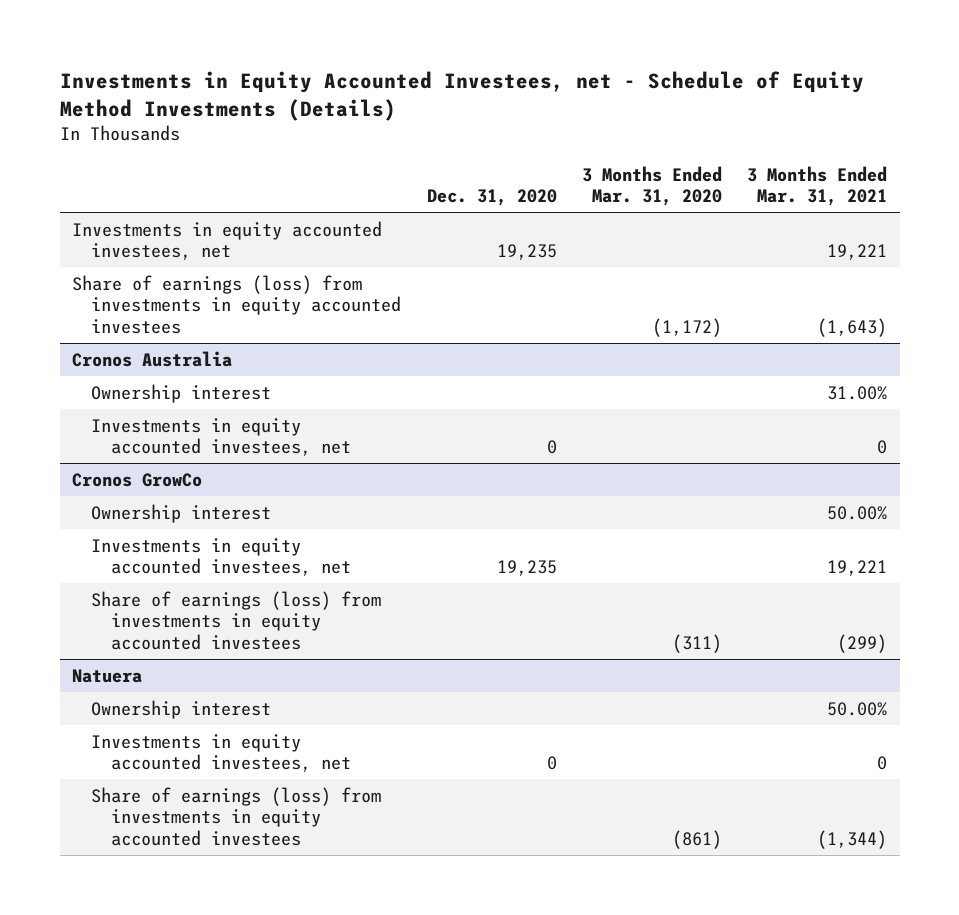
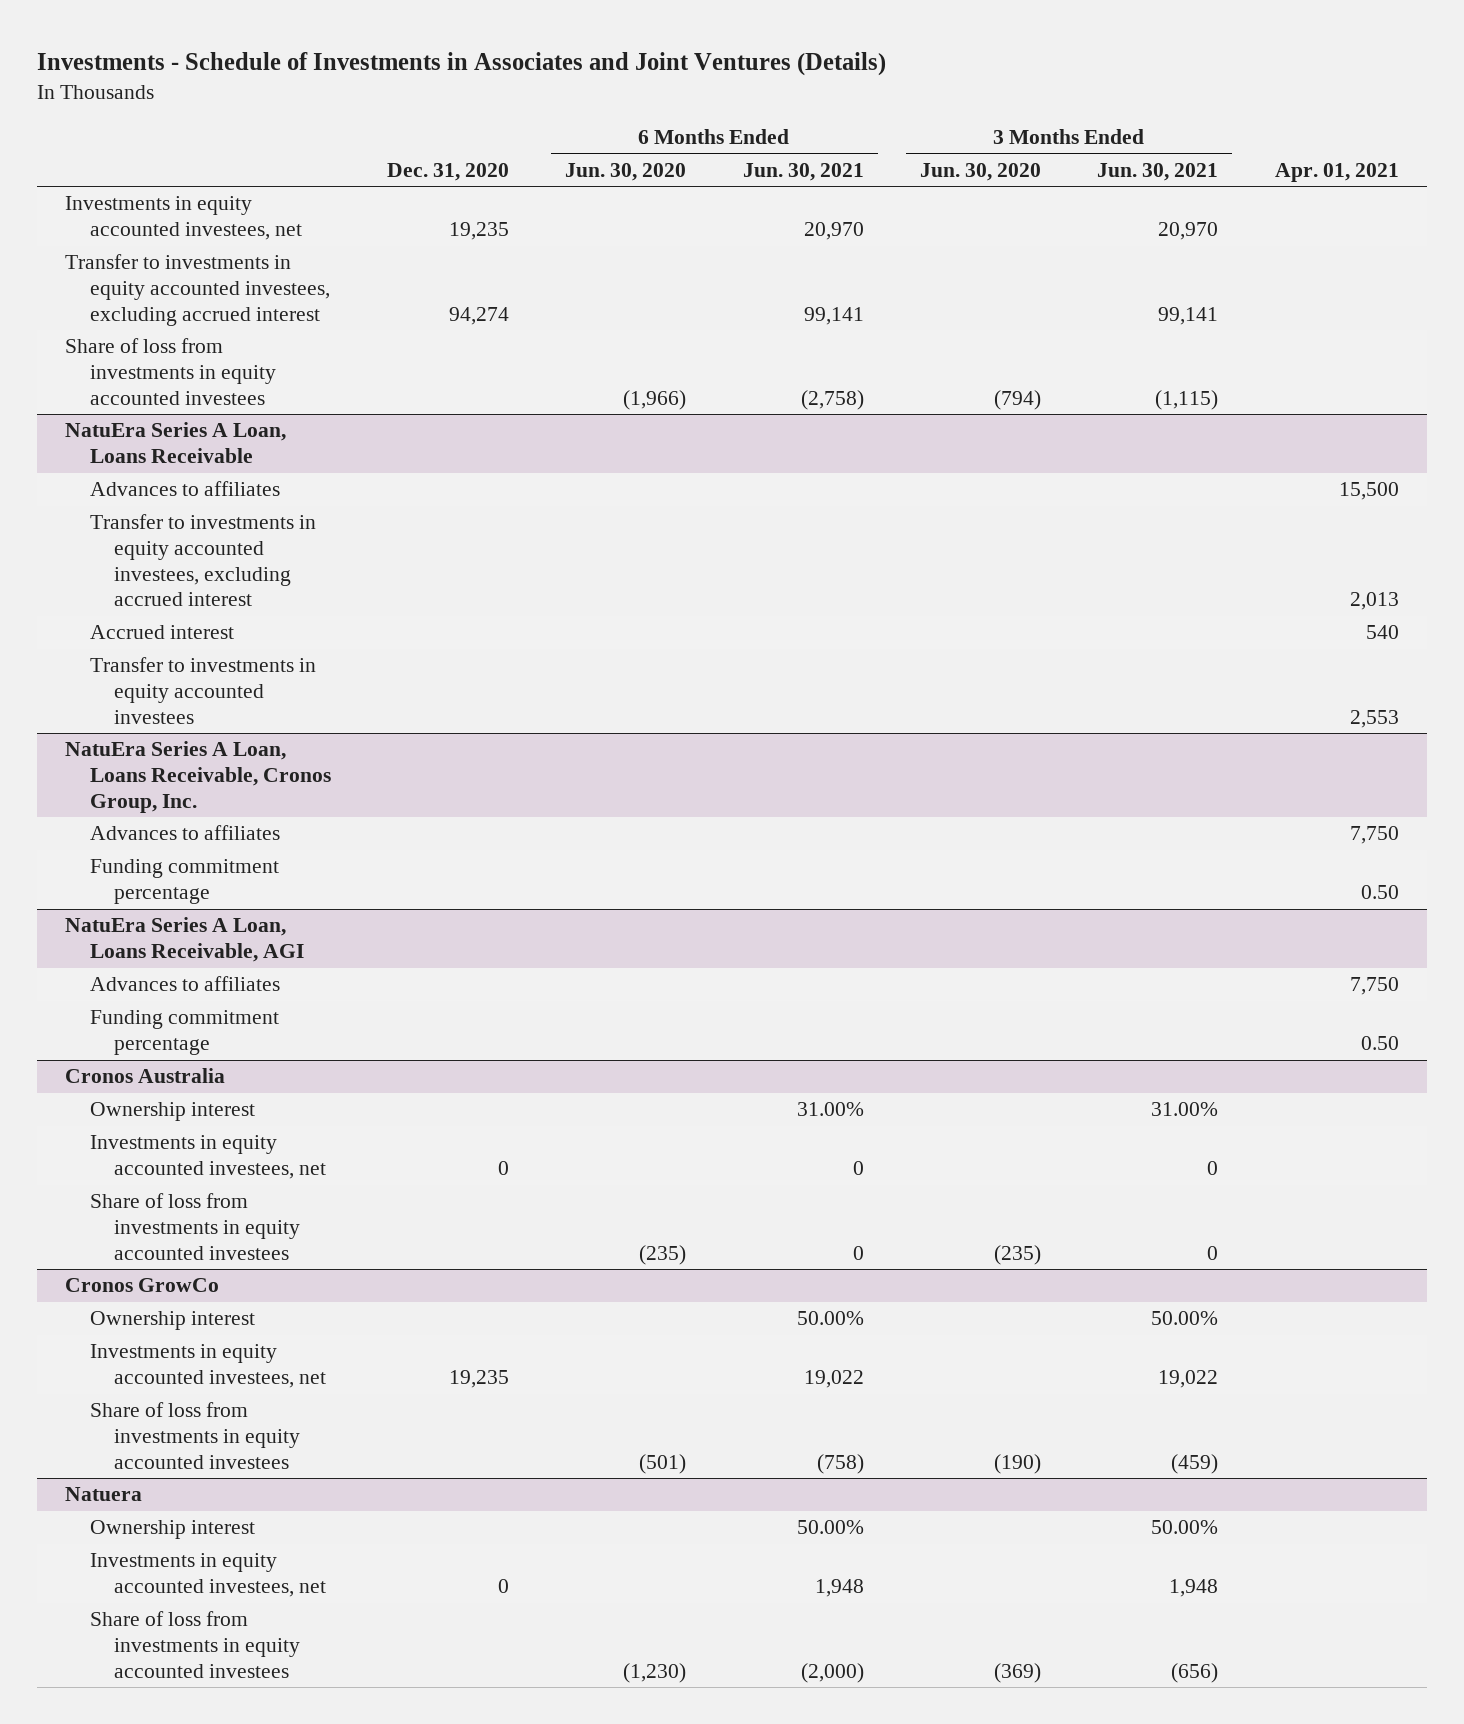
- Investments in Equity Accounted Investees, net - Schedule of Equity Method Investments (Details)
+ Investments - Schedule of Investments in Associates and Joint Ventures (Details)
- | Dec. 31, 2020 | 3 Months Ended Mar. 31, 2020 | 3 Months Ended Mar. 31, 2021
+ | Dec. 31, 2020 | 6 Months Ended Jun. 30, 2020 | 6 Months Ended Jun. 30, 2021 | 3 Months Ended Jun. 30, 2020 | 3 Months Ended Jun. 30, 2021 | Apr. 01, 2021
- Share of earnings (loss) from investments in equity accounted investees | | (1,172) | (1,643)
+ Transfer to investments in equity accounted investees, excluding accrued interest | 94,274 | | 99,141 | | 99,141 |
+ Share of loss from investments in equity accounted investees | | (1,966) | (2,758) | (794) | (1,115) |
+ NatuEra Series A Loan, Loans Receivable
+ Advances to affiliates | | | | | | 15,500
+ Transfer to investments in equity accounted investees, excluding accrued interest | | | | | | 2,013
+ Accrued interest | | | | | | 540
+ Transfer to investments in equity accounted investees | | | | | | 2,553
+ NatuEra Series A Loan, Loans Receivable, Cronos Group, Inc.
+ Advances to affiliates | | | | | | 7,750
+ Funding commitment percentage | | | | | | 0.50
+ NatuEra Series A Loan, Loans Receivable, AGI
+ Advances to affiliates | | | | | | 7,750
+ Funding commitment percentage | | | | | | 0.50
@ Cronos Australia
+ Share of loss from investments in equity accounted investees | | (235) | 0 | (235) | 0 |
@ Cronos GrowCo
- Share of earnings (loss) from investments in equity accounted investees | | (311) | (299)
+ Share of loss from investments in equity accounted investees | | (501) | (758) | (190) | (459) |
@ Natuera
- Share of earnings (loss) from investments in equity accounted investees | | (861) | (1,344)
+ Share of loss from investments in equity accounted investees | | (1,230) | (2,000) | (369) | (656) |

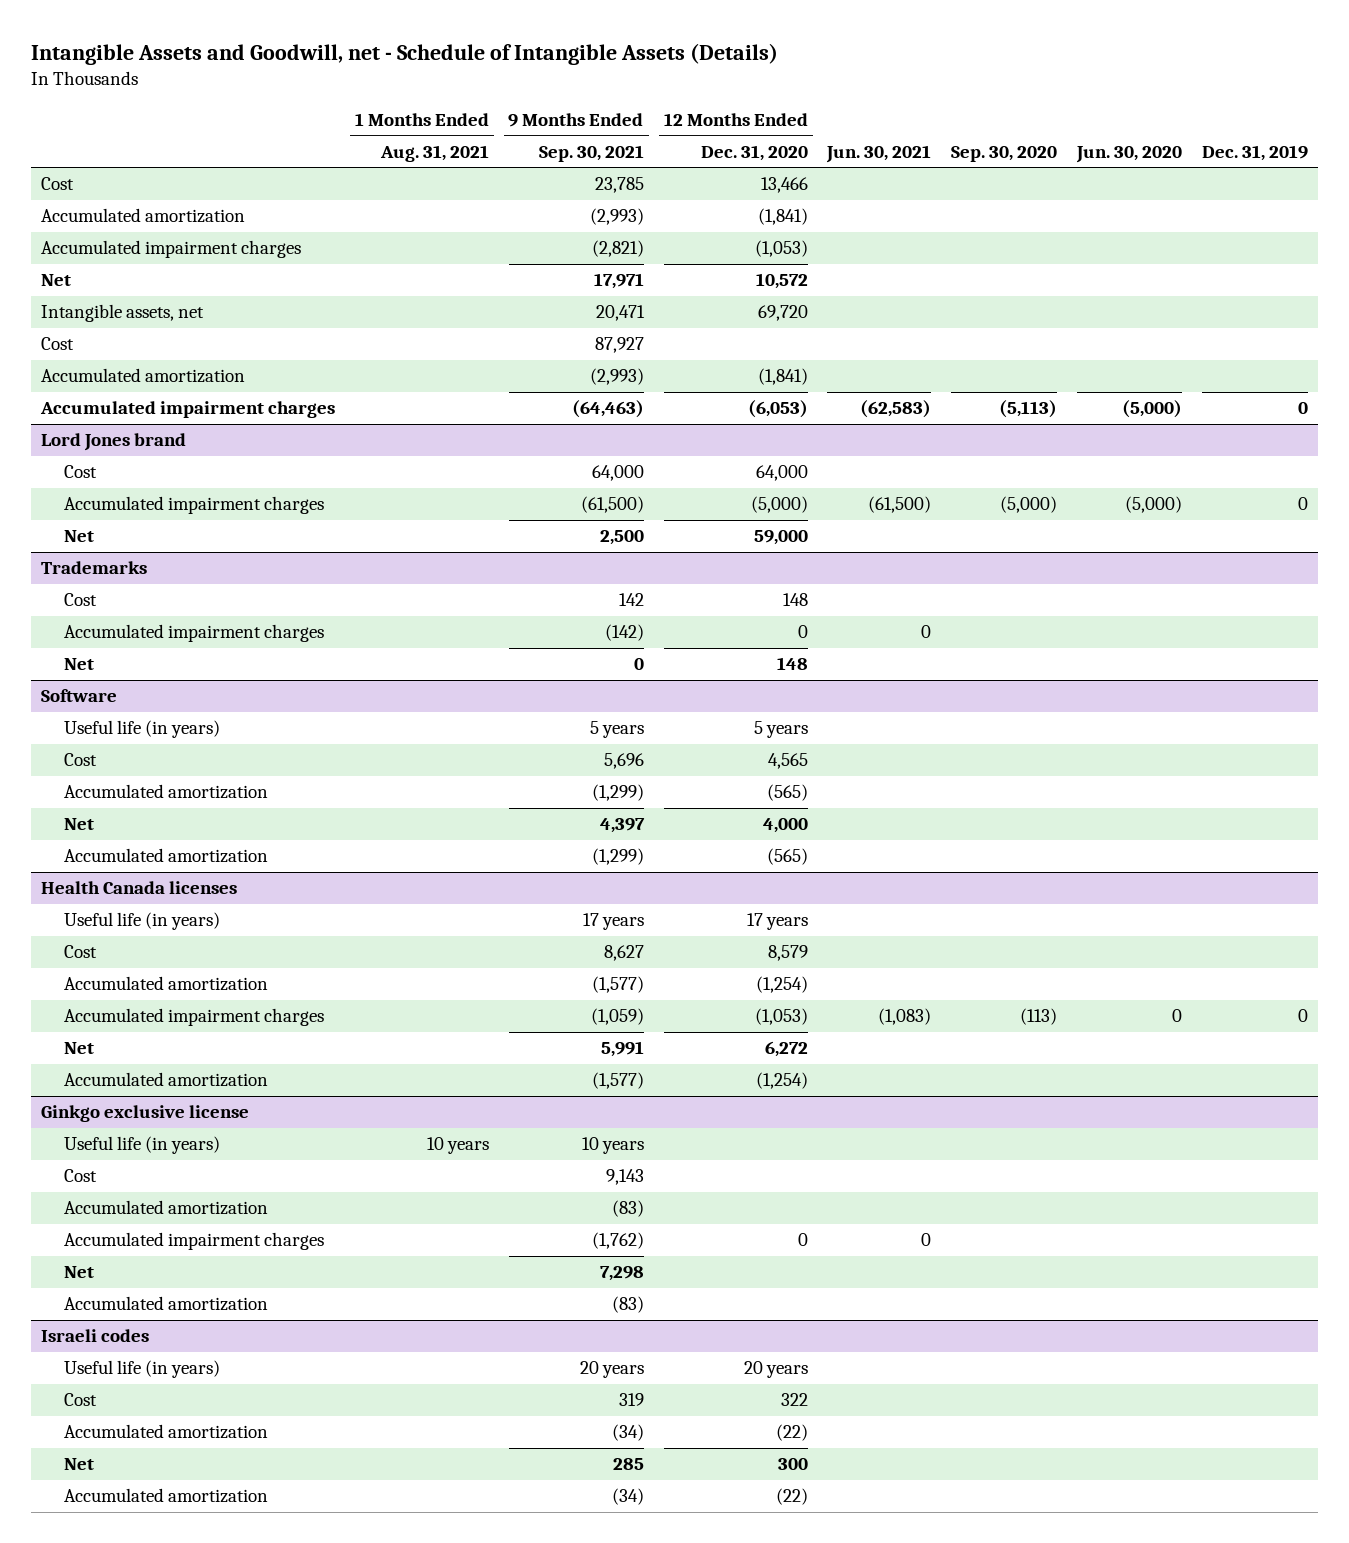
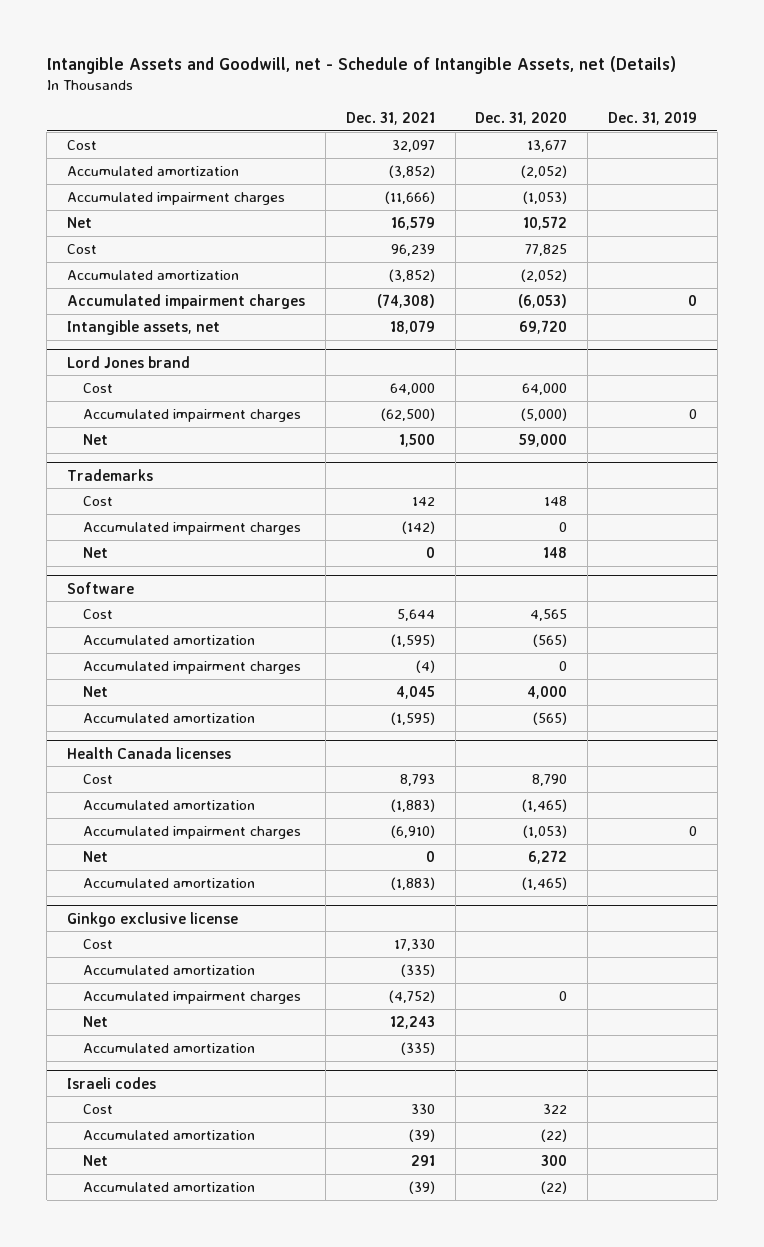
- Intangible Assets and Goodwill, net - Schedule of Intangible Assets (Details)
+ Intangible Assets and Goodwill, net - Schedule of Intangible Assets, net (Details)
- | 1 Months Ended Aug. 31, 2021 | 9 Months Ended Sep. 30, 2021 | 12 Months Ended Dec. 31, 2020 | Jun. 30, 2021 | Sep. 30, 2020 | Jun. 30, 2020 | Dec. 31, 2019
+ | Dec. 31, 2021 | Dec. 31, 2020 | Dec. 31, 2019
moved down: Intangible assets, net | 18,079 | 69,720 |
@ Software
- Useful life (in years) | | 5 years | 5 years | | | |
+ Accumulated impairment charges | (4) | 0 |
@ Health Canada licenses
- Useful life (in years) | | 17 years | 17 years | | | |
@ Ginkgo exclusive license
- Useful life (in years) | 10 years | 10 years | | | | |
@ Israeli codes
- Useful life (in years) | | 20 years | 20 years | | | |

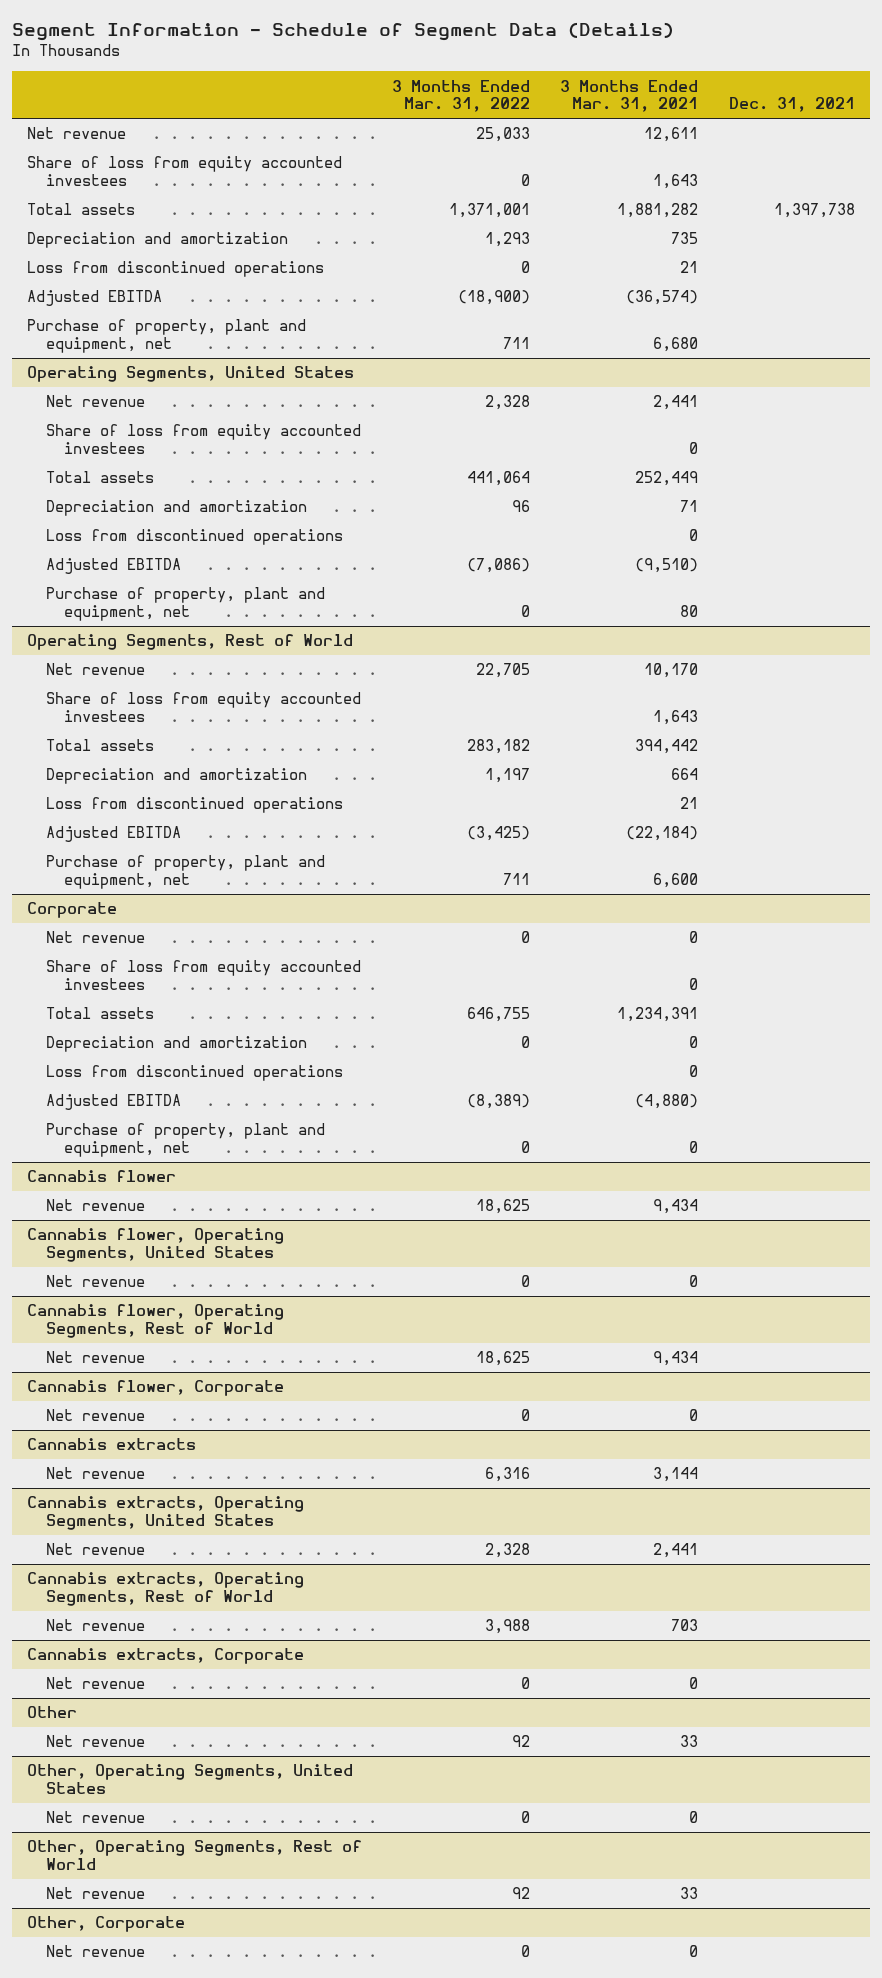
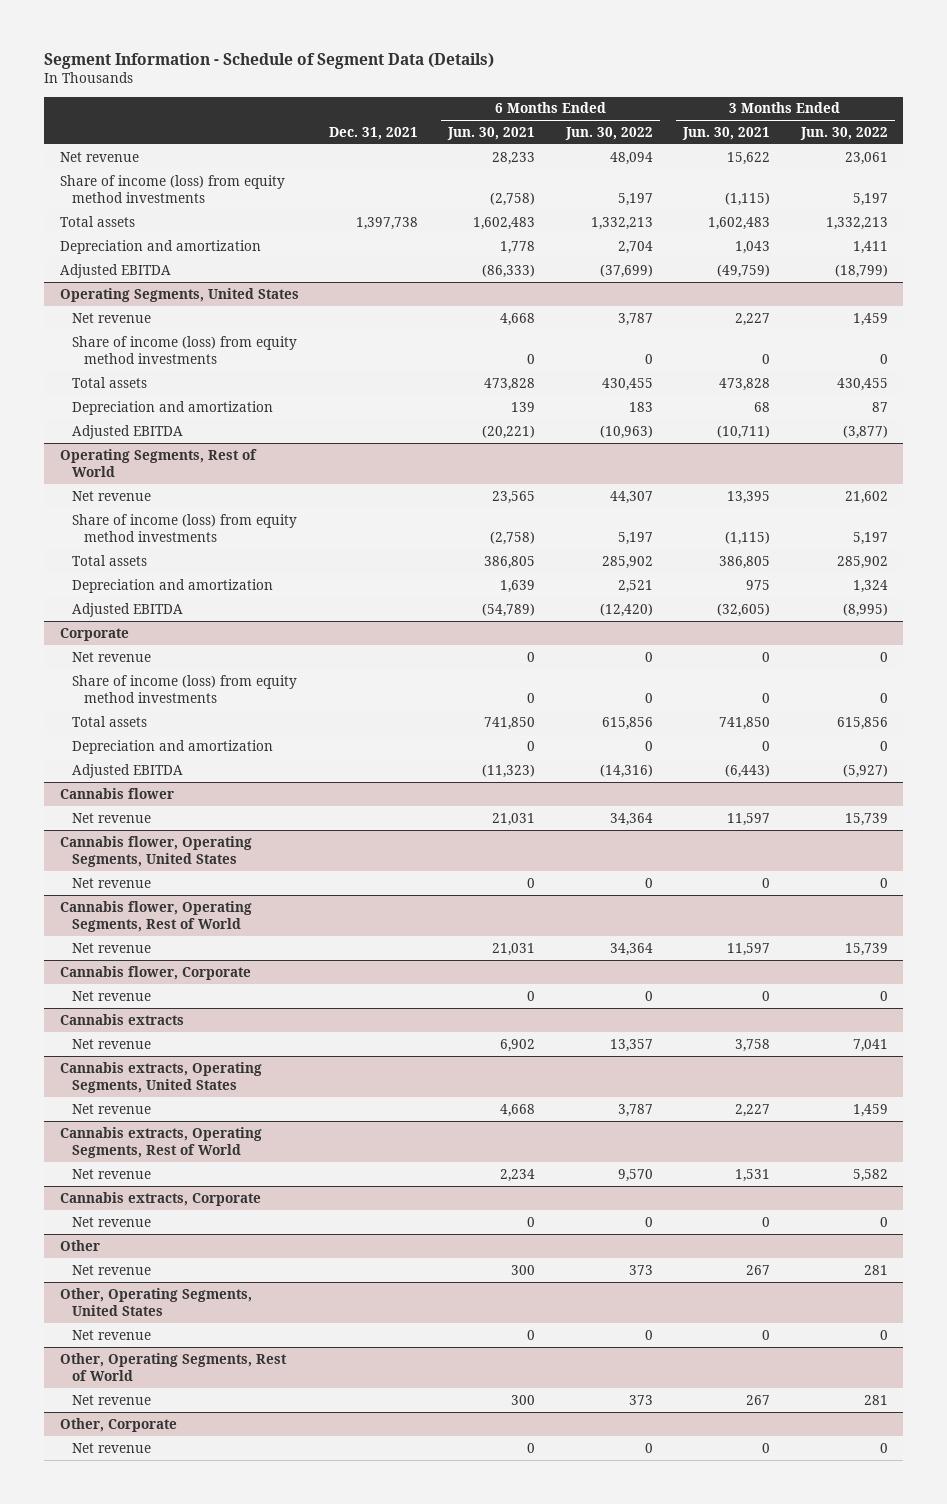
- | 3 Months Ended Mar. 31, 2022 | 3 Months Ended Mar. 31, 2021 | Dec. 31, 2021
+ | Dec. 31, 2021 | 6 Months Ended Jun. 30, 2021 | 6 Months Ended Jun. 30, 2022 | 3 Months Ended Jun. 30, 2021 | 3 Months Ended Jun. 30, 2022
- Share of loss from equity accounted investees | 0 | 1,643 |
+ Share of income (loss) from equity method investments | | (2,758) | 5,197 | (1,115) | 5,197
- Loss from discontinued operations | 0 | 21 |
- Purchase of property, plant and equipment, net | 711 | 6,680 |
@ Operating Segments, United States
- Share of loss from equity accounted investees | | 0 |
+ Share of income (loss) from equity method investments | | 0 | 0 | 0 | 0
- Loss from discontinued operations | | 0 |
- Purchase of property, plant and equipment, net | 0 | 80 |
@ Operating Segments, Rest of World
- Share of loss from equity accounted investees | | 1,643 |
+ Share of income (loss) from equity method investments | | (2,758) | 5,197 | (1,115) | 5,197
- Loss from discontinued operations | | 21 |
- Purchase of property, plant and equipment, net | 711 | 6,600 |
@ Corporate
- Share of loss from equity accounted investees | | 0 |
+ Share of income (loss) from equity method investments | | 0 | 0 | 0 | 0
- Loss from discontinued operations | | 0 |
- Purchase of property, plant and equipment, net | 0 | 0 |

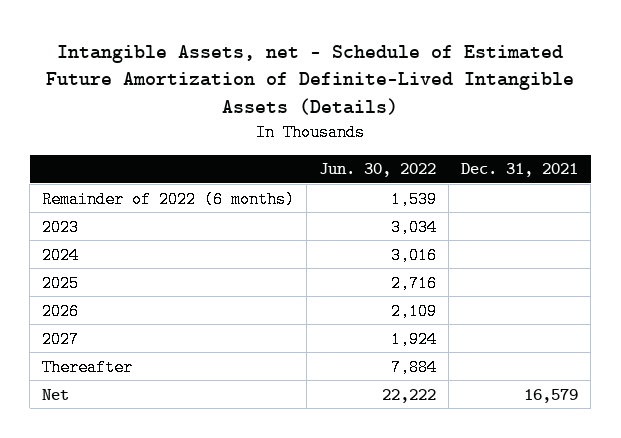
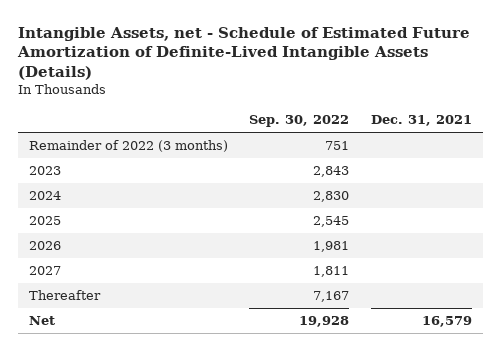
- | Jun. 30, 2022 | Dec. 31, 2021
+ | Sep. 30, 2022 | Dec. 31, 2021
- Remainder of 2022 (6 months) | 1,539 |
+ Remainder of 2022 (3 months) | 751 |

